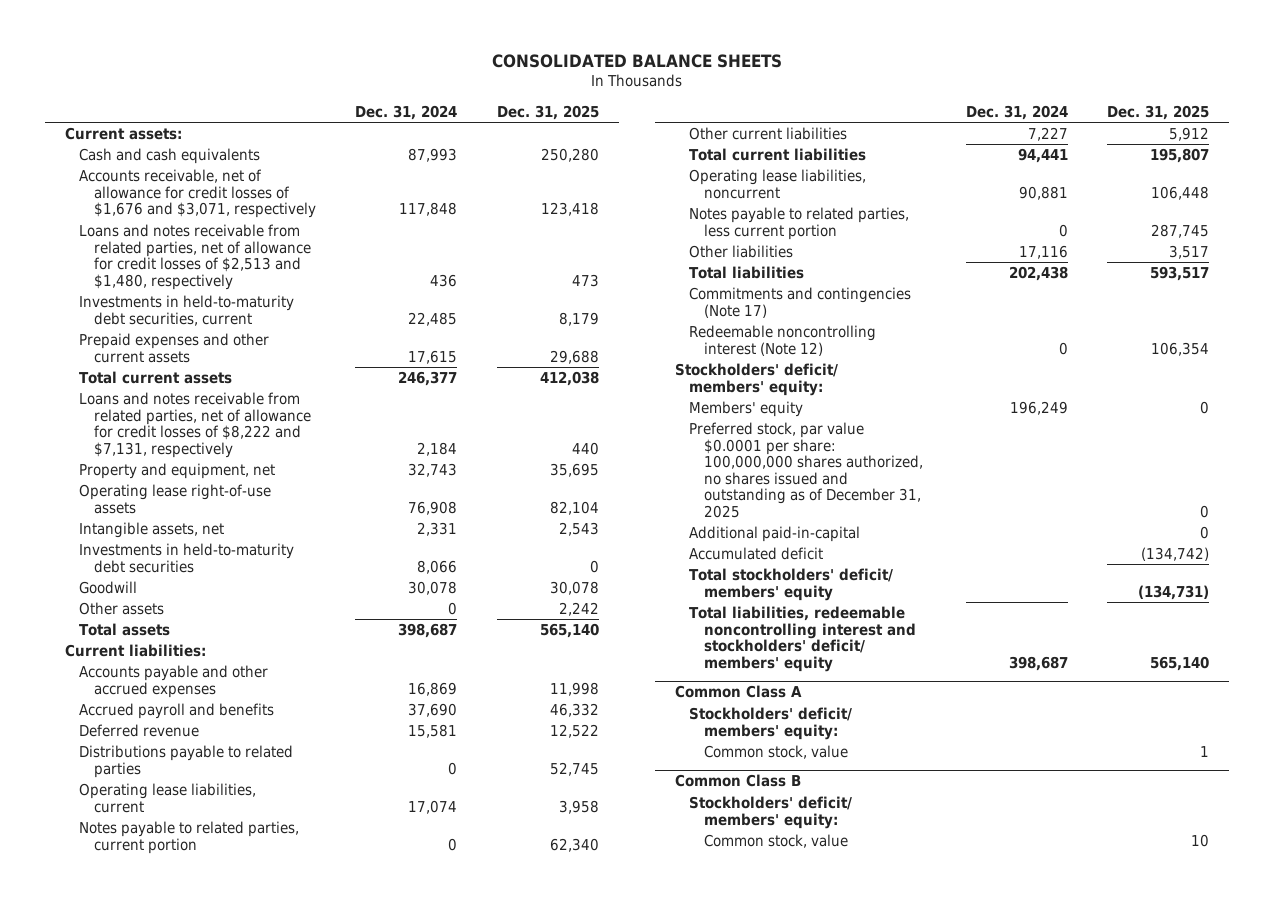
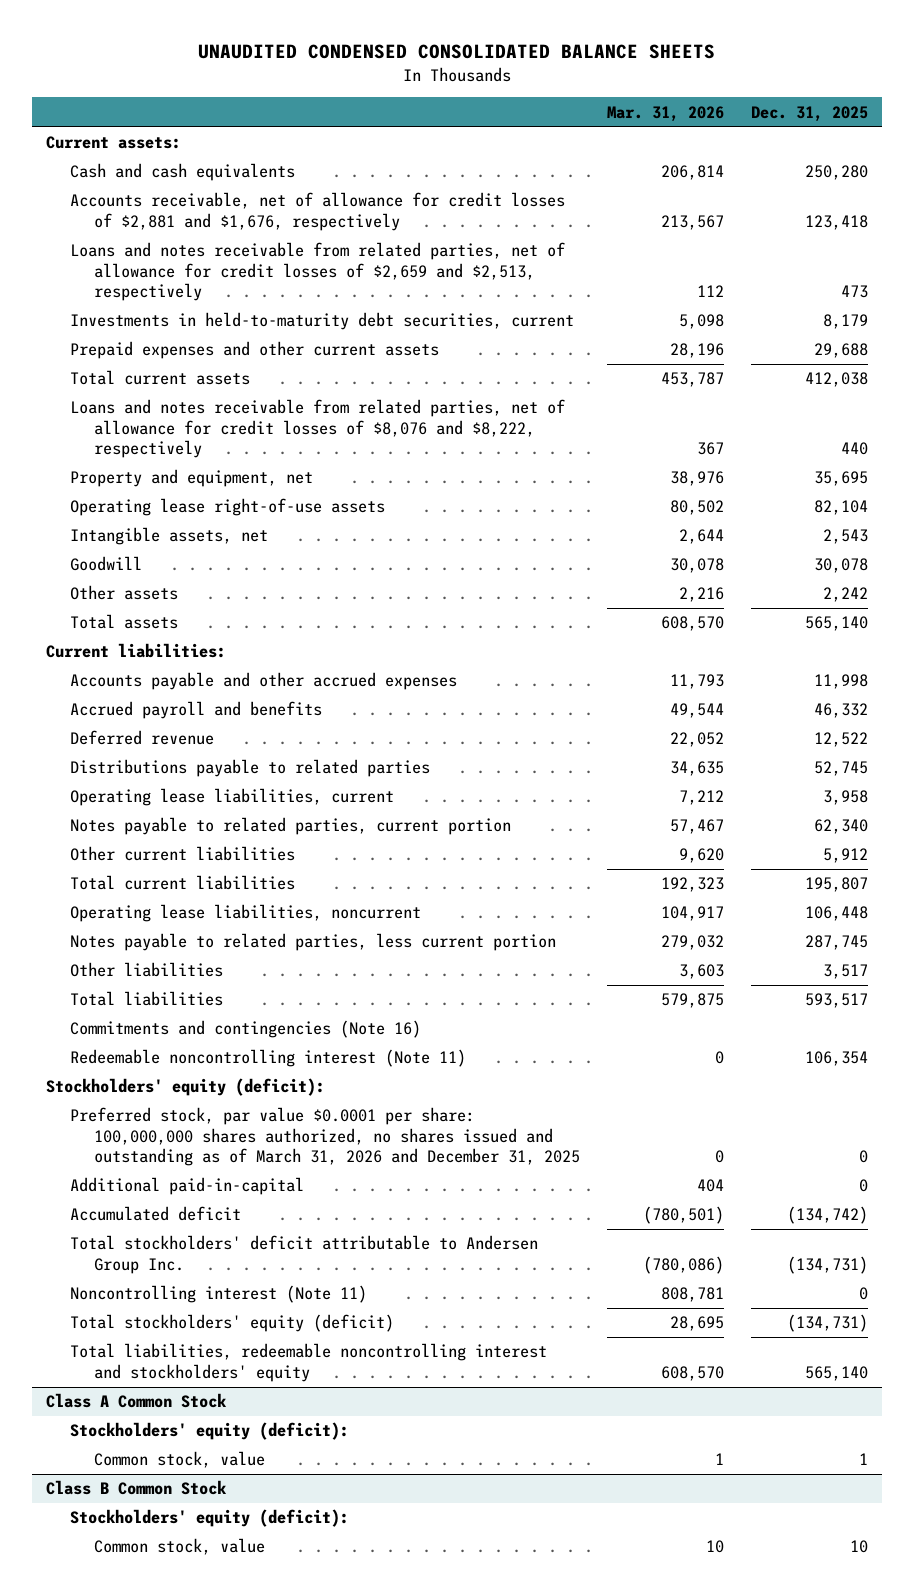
- CONSOLIDATED BALANCE SHEETS
+ UNAUDITED CONDENSED CONSOLIDATED BALANCE SHEETS
- | Dec. 31, 2024 | Dec. 31, 2025
+ | Mar. 31, 2026 | Dec. 31, 2025
- Accounts receivable, net of allowance for credit losses of $1,676 and $3,071, respectively | 117,848 | 123,418
- Loans and notes receivable from related parties, net of allowance for credit losses of $2,513 and $1,480, respectively | 436 | 473
+ Accounts receivable, net of allowance for credit losses of $2,881 and $1,676, respectively | 213,567 | 123,418
+ Loans and notes receivable from related parties, net of allowance for credit losses of $2,659 and $2,513, respectively | 112 | 473
- Loans and notes receivable from related parties, net of allowance for credit losses of $8,222 and $7,131, respectively | 2,184 | 440
+ Loans and notes receivable from related parties, net of allowance for credit losses of $8,076 and $8,222, respectively | 367 | 440
- Investments in held-to-maturity debt securities | 8,066 | 0
- Commitments and contingencies (Note 17)
- Redeemable noncontrolling interest (Note 12) | 0 | 106,354
- Stockholders' deficit/ members' equity:
- Members' equity | 196,249 | 0
- Preferred stock, par value $0.0001 per share: 100,000,000 shares authorized, no shares issued and outstanding as of December 31, 2025 | | 0
+ Commitments and contingencies (Note 16)
+ Redeemable noncontrolling interest (Note 11) | 0 | 106,354
+ Stockholders' equity (deficit):
+ Preferred stock, par value $0.0001 per share: 100,000,000 shares authorized, no shares issued and outstanding as of March 31, 2026 and December 31, 2025 | 0 | 0
- Total stockholders' deficit/ members' equity | | (134,731)
- Total liabilities, redeemable noncontrolling interest and stockholders' deficit/ members' equity | 398,687 | 565,140
- Common Class A
- Stockholders' deficit/ members' equity:
+ Total stockholders' deficit attributable to Andersen Group Inc. | (780,086) | (134,731)
+ Noncontrolling interest (Note 11) | 808,781 | 0
+ Total stockholders' equity (deficit) | 28,695 | (134,731)
+ Total liabilities, redeemable noncontrolling interest and stockholders' equity | 608,570 | 565,140
+ Class A Common Stock
+ Stockholders' equity (deficit):
- Common Class B
- Stockholders' deficit/ members' equity:
+ Class B Common Stock
+ Stockholders' equity (deficit):

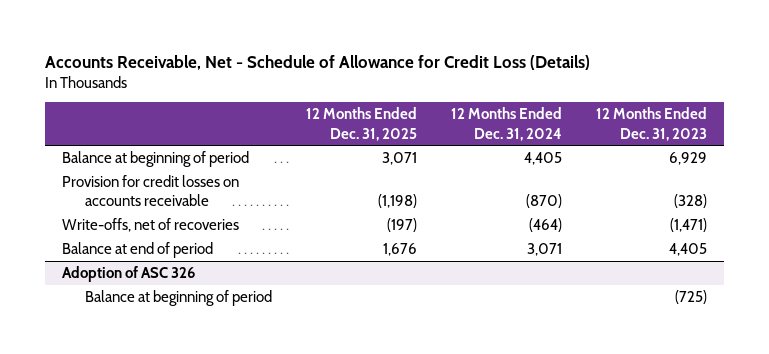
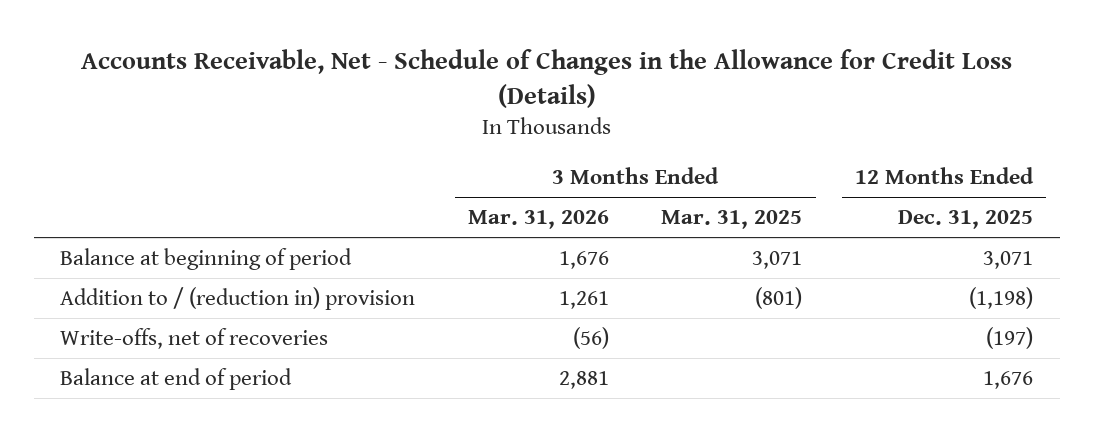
- Accounts Receivable, Net - Schedule of Allowance for Credit Loss (Details)
+ Accounts Receivable, Net - Schedule of Changes in the Allowance for Credit Loss (Details)
- | 12 Months Ended Dec. 31, 2025 | 12 Months Ended Dec. 31, 2024 | 12 Months Ended Dec. 31, 2023
+ | 3 Months Ended Mar. 31, 2026 | 3 Months Ended Mar. 31, 2025 | 12 Months Ended Dec. 31, 2025
- Provision for credit losses on accounts receivable | (1,198) | (870) | (328)
+ Addition to / (reduction in) provision | 1,261 | (801) | (1,198)
- Adoption of ASC 326
- Balance at beginning of period | | | (725)

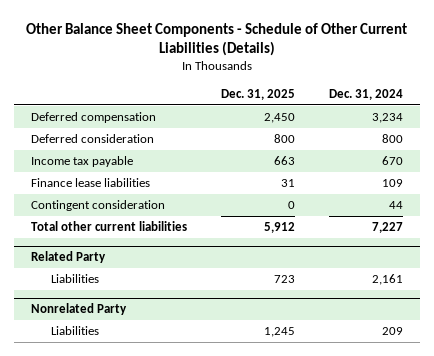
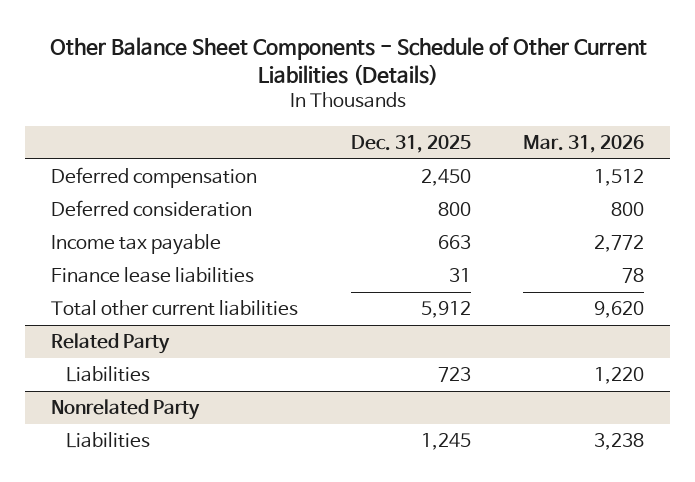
- | Dec. 31, 2025 | Dec. 31, 2024
+ | Dec. 31, 2025 | Mar. 31, 2026
- Contingent consideration | 0 | 44

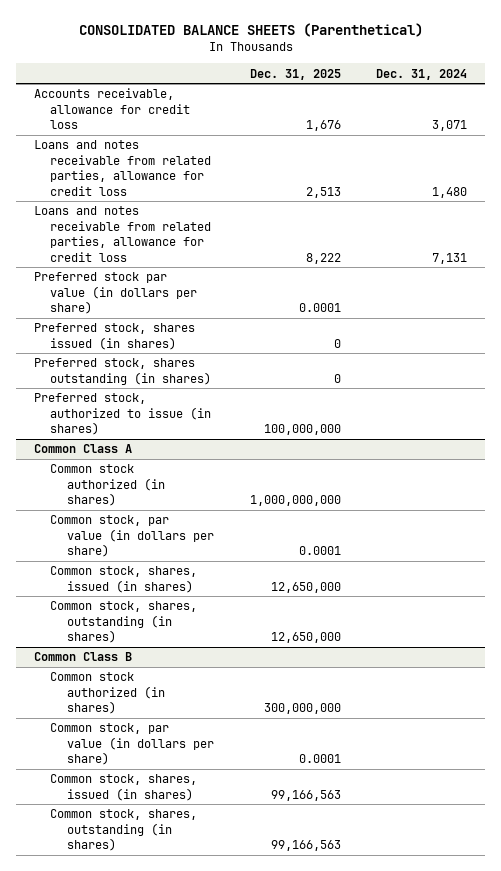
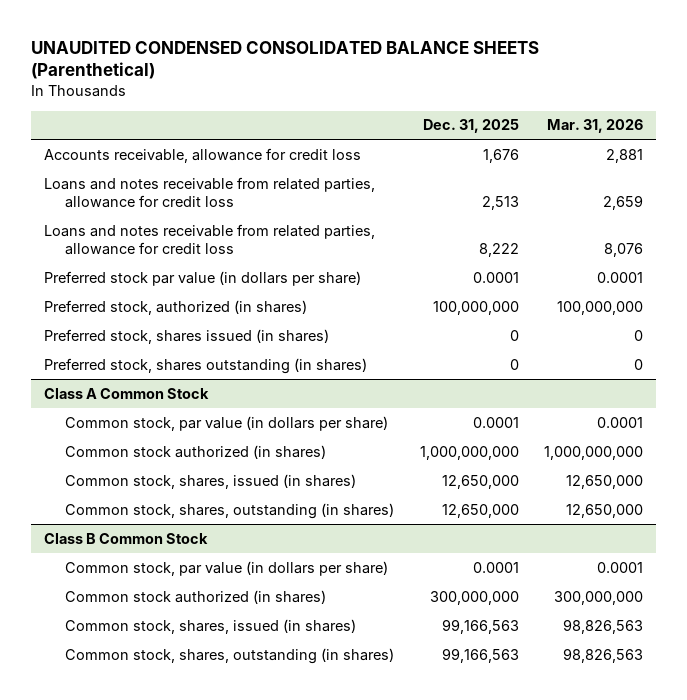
- CONSOLIDATED BALANCE SHEETS (Parenthetical)
+ UNAUDITED CONDENSED CONSOLIDATED BALANCE SHEETS (Parenthetical)
- | Dec. 31, 2025 | Dec. 31, 2024
+ | Dec. 31, 2025 | Mar. 31, 2026
+ Preferred stock, authorized (in shares) | 100,000,000 | 100,000,000
- Preferred stock, authorized to issue (in shares) | 100,000,000 |
- Common Class A
- Common stock authorized (in shares) | 1,000,000,000 |
+ Class A Common Stock
+ Common stock authorized (in shares) | 1,000,000,000 | 1,000,000,000
- Common Class B
- Common stock authorized (in shares) | 300,000,000 |
+ Class B Common Stock
+ Common stock authorized (in shares) | 300,000,000 | 300,000,000

